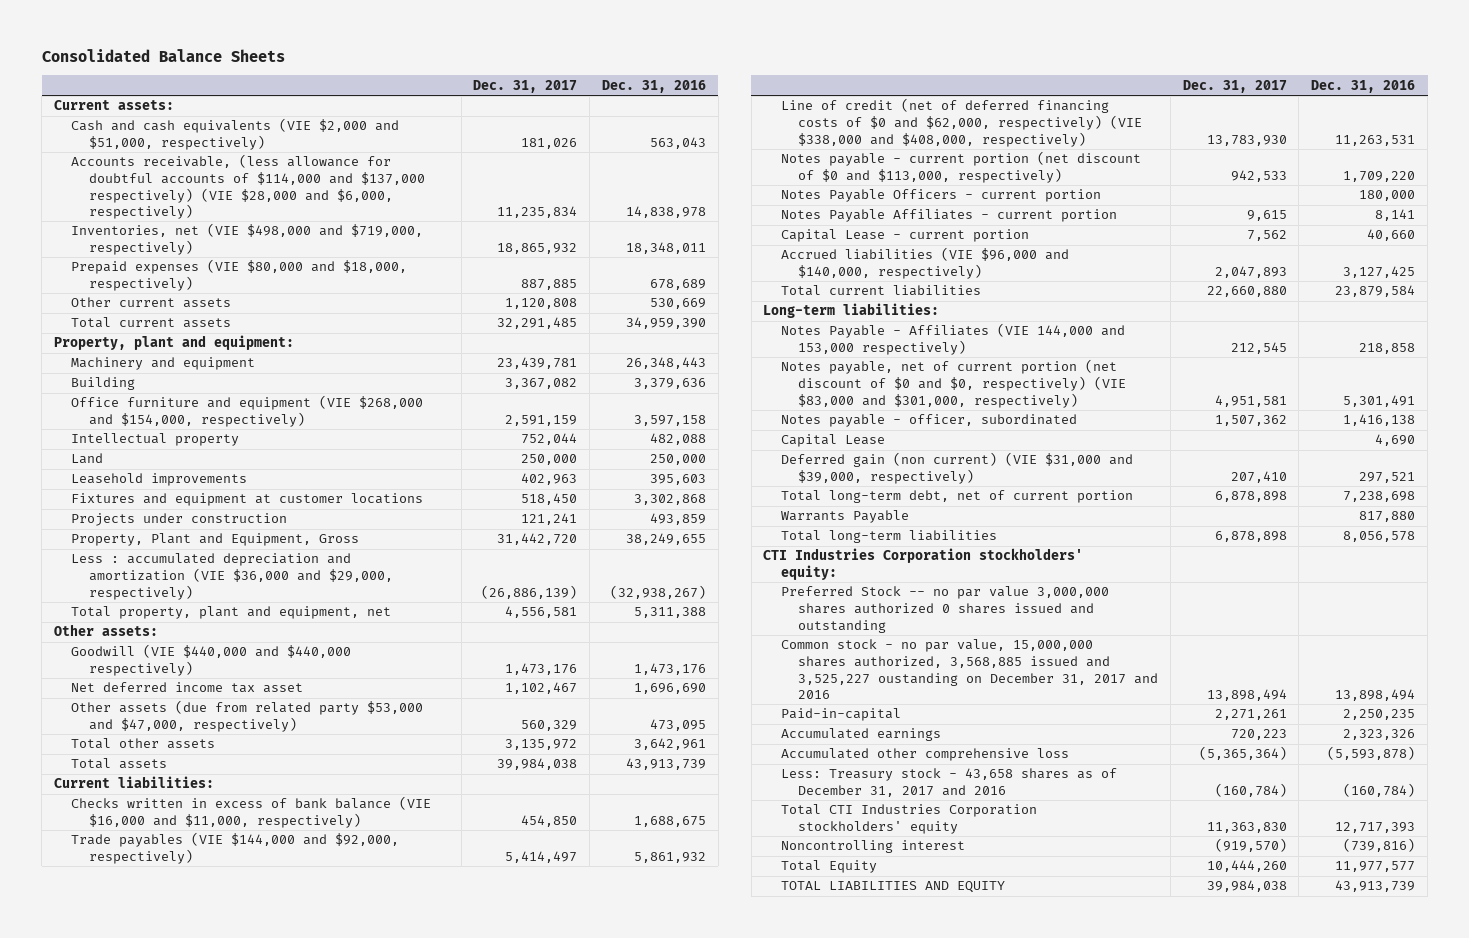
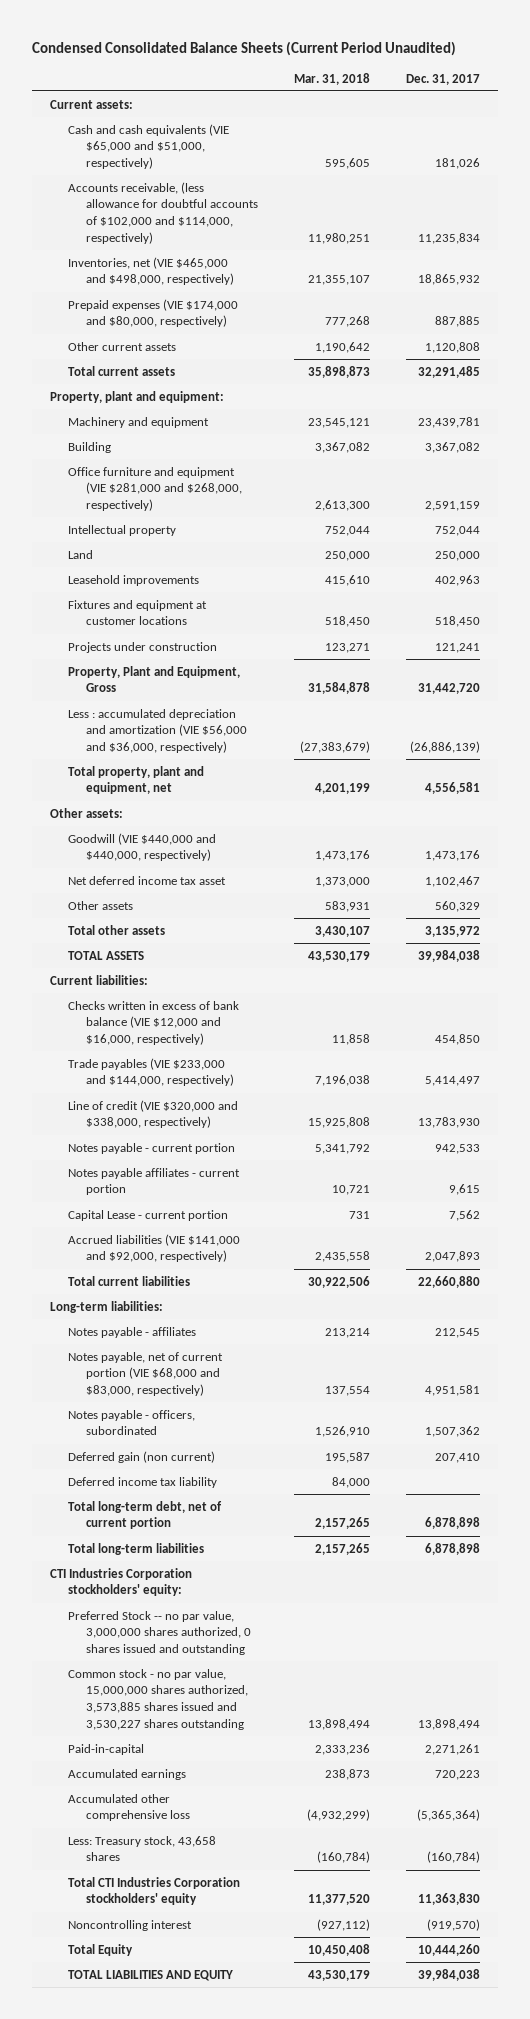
- Consolidated Balance Sheets
+ Condensed Consolidated Balance Sheets (Current Period Unaudited)
- | Dec. 31, 2017 | Dec. 31, 2016
+ | Mar. 31, 2018 | Dec. 31, 2017
- Cash and cash equivalents (VIE $2,000 and $51,000, respectively) | 181,026 | 563,043
- Accounts receivable, (less allowance for doubtful accounts of $114,000 and $137,000 respectively) (VIE $28,000 and $6,000, respectively) | 11,235,834 | 14,838,978
- Inventories, net (VIE $498,000 and $719,000, respectively) | 18,865,932 | 18,348,011
- Prepaid expenses (VIE $80,000 and $18,000, respectively) | 887,885 | 678,689
+ Cash and cash equivalents (VIE $65,000 and $51,000, respectively) | 595,605 | 181,026
+ Accounts receivable, (less allowance for doubtful accounts of $102,000 and $114,000, respectively) | 11,980,251 | 11,235,834
+ Inventories, net (VIE $465,000 and $498,000, respectively) | 21,355,107 | 18,865,932
+ Prepaid expenses (VIE $174,000 and $80,000, respectively) | 777,268 | 887,885
- Office furniture and equipment (VIE $268,000 and $154,000, respectively) | 2,591,159 | 3,597,158
+ Office furniture and equipment (VIE $281,000 and $268,000, respectively) | 2,613,300 | 2,591,159
- Less : accumulated depreciation and amortization (VIE $36,000 and $29,000, respectively) | (26,886,139) | (32,938,267)
+ Less : accumulated depreciation and amortization (VIE $56,000 and $36,000, respectively) | (27,383,679) | (26,886,139)
- Goodwill (VIE $440,000 and $440,000 respectively) | 1,473,176 | 1,473,176
+ Goodwill (VIE $440,000 and $440,000, respectively) | 1,473,176 | 1,473,176
- Other assets (due from related party $53,000 and $47,000, respectively) | 560,329 | 473,095
+ Other assets | 583,931 | 560,329
- Total assets | 39,984,038 | 43,913,739
+ TOTAL ASSETS | 43,530,179 | 39,984,038
- Checks written in excess of bank balance (VIE $16,000 and $11,000, respectively) | 454,850 | 1,688,675
- Trade payables (VIE $144,000 and $92,000, respectively) | 5,414,497 | 5,861,932
- Line of credit (net of deferred financing costs of $0 and $62,000, respectively) (VIE $338,000 and $408,000, respectively) | 13,783,930 | 11,263,531
- Notes payable - current portion (net discount of $0 and $113,000, respectively) | 942,533 | 1,709,220
- Notes Payable Officers - current portion | | 180,000
- Notes Payable Affiliates - current portion | 9,615 | 8,141
+ Checks written in excess of bank balance (VIE $12,000 and $16,000, respectively) | 11,858 | 454,850
+ Trade payables (VIE $233,000 and $144,000, respectively) | 7,196,038 | 5,414,497
+ Line of credit (VIE $320,000 and $338,000, respectively) | 15,925,808 | 13,783,930
+ Notes payable - current portion | 5,341,792 | 942,533
+ Notes payable affiliates - current portion | 10,721 | 9,615
- Accrued liabilities (VIE $96,000 and $140,000, respectively) | 2,047,893 | 3,127,425
+ Accrued liabilities (VIE $141,000 and $92,000, respectively) | 2,435,558 | 2,047,893
- Notes Payable - Affiliates (VIE 144,000 and 153,000 respectively) | 212,545 | 218,858
- Notes payable, net of current portion (net discount of $0 and $0, respectively) (VIE $83,000 and $301,000, respectively) | 4,951,581 | 5,301,491
- Notes payable - officer, subordinated | 1,507,362 | 1,416,138
- Capital Lease | | 4,690
- Deferred gain (non current) (VIE $31,000 and $39,000, respectively) | 207,410 | 297,521
+ Notes payable - affiliates | 213,214 | 212,545
+ Notes payable, net of current portion (VIE $68,000 and $83,000, respectively) | 137,554 | 4,951,581
+ Notes payable - officers, subordinated | 1,526,910 | 1,507,362
+ Deferred gain (non current) | 195,587 | 207,410
+ Deferred income tax liability | 84,000 |
- Warrants Payable | | 817,880
- Preferred Stock -- no par value 3,000,000 shares authorized 0 shares issued and outstanding
- Common stock - no par value, 15,000,000 shares authorized, 3,568,885 issued and 3,525,227 oustanding on December 31, 2017 and 2016 | 13,898,494 | 13,898,494
+ Preferred Stock -- no par value, 3,000,000 shares authorized, 0 shares issued and outstanding
+ Common stock - no par value, 15,000,000 shares authorized, 3,573,885 shares issued and 3,530,227 shares outstanding | 13,898,494 | 13,898,494
- Less: Treasury stock - 43,658 shares as of December 31, 2017 and 2016 | (160,784) | (160,784)
+ Less: Treasury stock, 43,658 shares | (160,784) | (160,784)

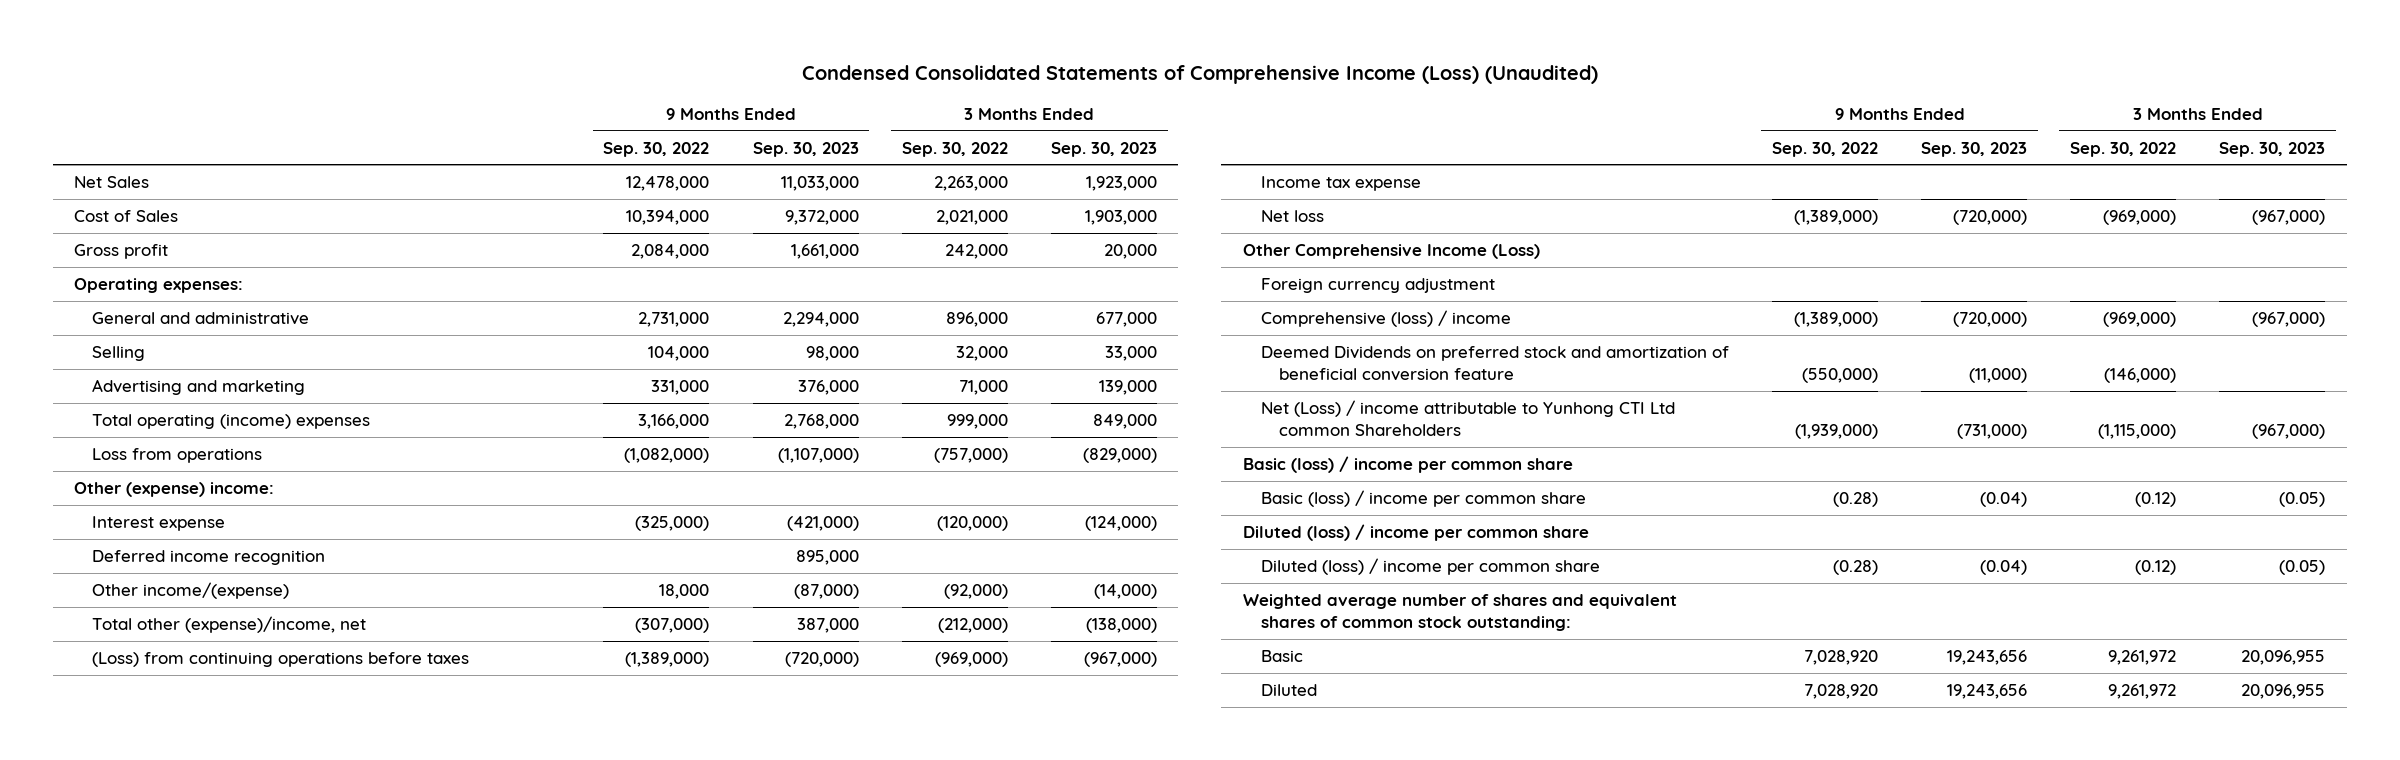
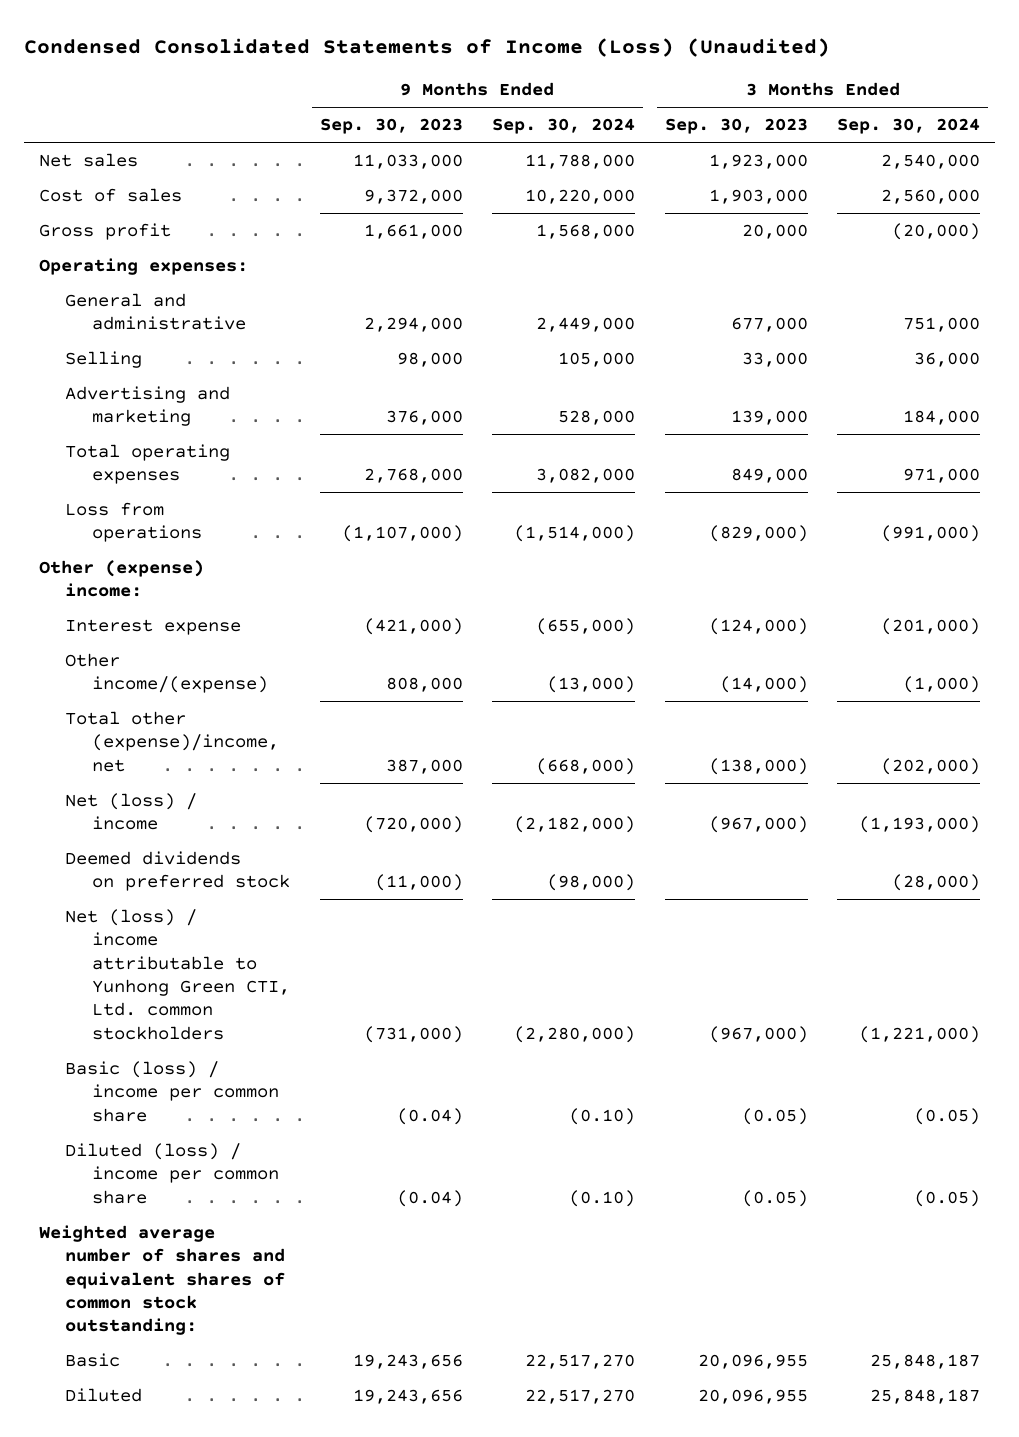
- Condensed Consolidated Statements of Comprehensive Income (Loss) (Unaudited)
+ Condensed Consolidated Statements of Income (Loss) (Unaudited)
- | 9 Months Ended Sep. 30, 2022 | 9 Months Ended Sep. 30, 2023 | 3 Months Ended Sep. 30, 2022 | 3 Months Ended Sep. 30, 2023
+ | 9 Months Ended Sep. 30, 2023 | 9 Months Ended Sep. 30, 2024 | 3 Months Ended Sep. 30, 2023 | 3 Months Ended Sep. 30, 2024
- Net Sales | 12,478,000 | 11,033,000 | 2,263,000 | 1,923,000
- Cost of Sales | 10,394,000 | 9,372,000 | 2,021,000 | 1,903,000
+ Net sales | 11,033,000 | 11,788,000 | 1,923,000 | 2,540,000
+ Cost of sales | 9,372,000 | 10,220,000 | 1,903,000 | 2,560,000
- Total operating (income) expenses | 3,166,000 | 2,768,000 | 999,000 | 849,000
+ Total operating expenses | 2,768,000 | 3,082,000 | 849,000 | 971,000
- Deferred income recognition | | 895,000 | |
- Other income/(expense) | 18,000 | (87,000) | (92,000) | (14,000)
+ Other income/(expense) | 808,000 | (13,000) | (14,000) | (1,000)
- (Loss) from continuing operations before taxes | (1,389,000) | (720,000) | (969,000) | (967,000)
- Income tax expense
- Net loss | (1,389,000) | (720,000) | (969,000) | (967,000)
- Other Comprehensive Income (Loss)
- Foreign currency adjustment
- Comprehensive (loss) / income | (1,389,000) | (720,000) | (969,000) | (967,000)
- Deemed Dividends on preferred stock and amortization of beneficial conversion feature | (550,000) | (11,000) | (146,000) |
- Net (Loss) / income attributable to Yunhong CTI Ltd common Shareholders | (1,939,000) | (731,000) | (1,115,000) | (967,000)
- Basic (loss) / income per common share
+ Net (loss) / income | (720,000) | (2,182,000) | (967,000) | (1,193,000)
+ Deemed dividends on preferred stock | (11,000) | (98,000) | | (28,000)
+ Net (loss) / income attributable to Yunhong Green CTI, Ltd. common stockholders | (731,000) | (2,280,000) | (967,000) | (1,221,000)
- Diluted (loss) / income per common share

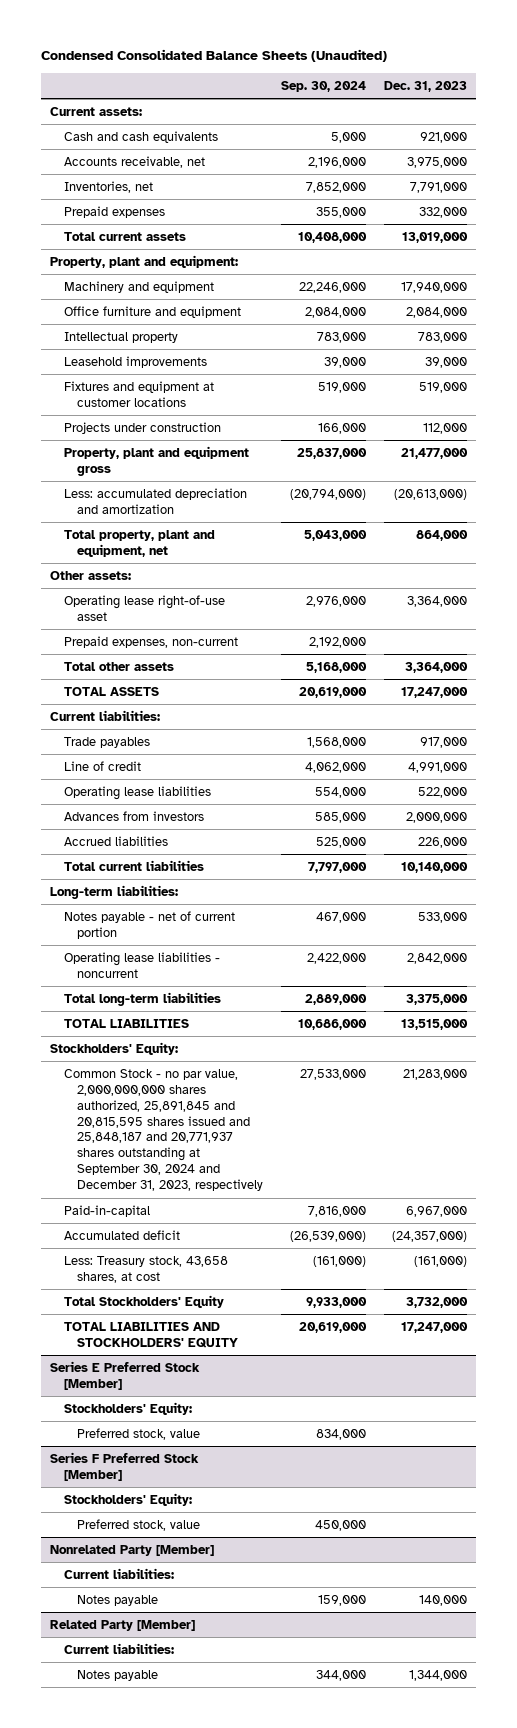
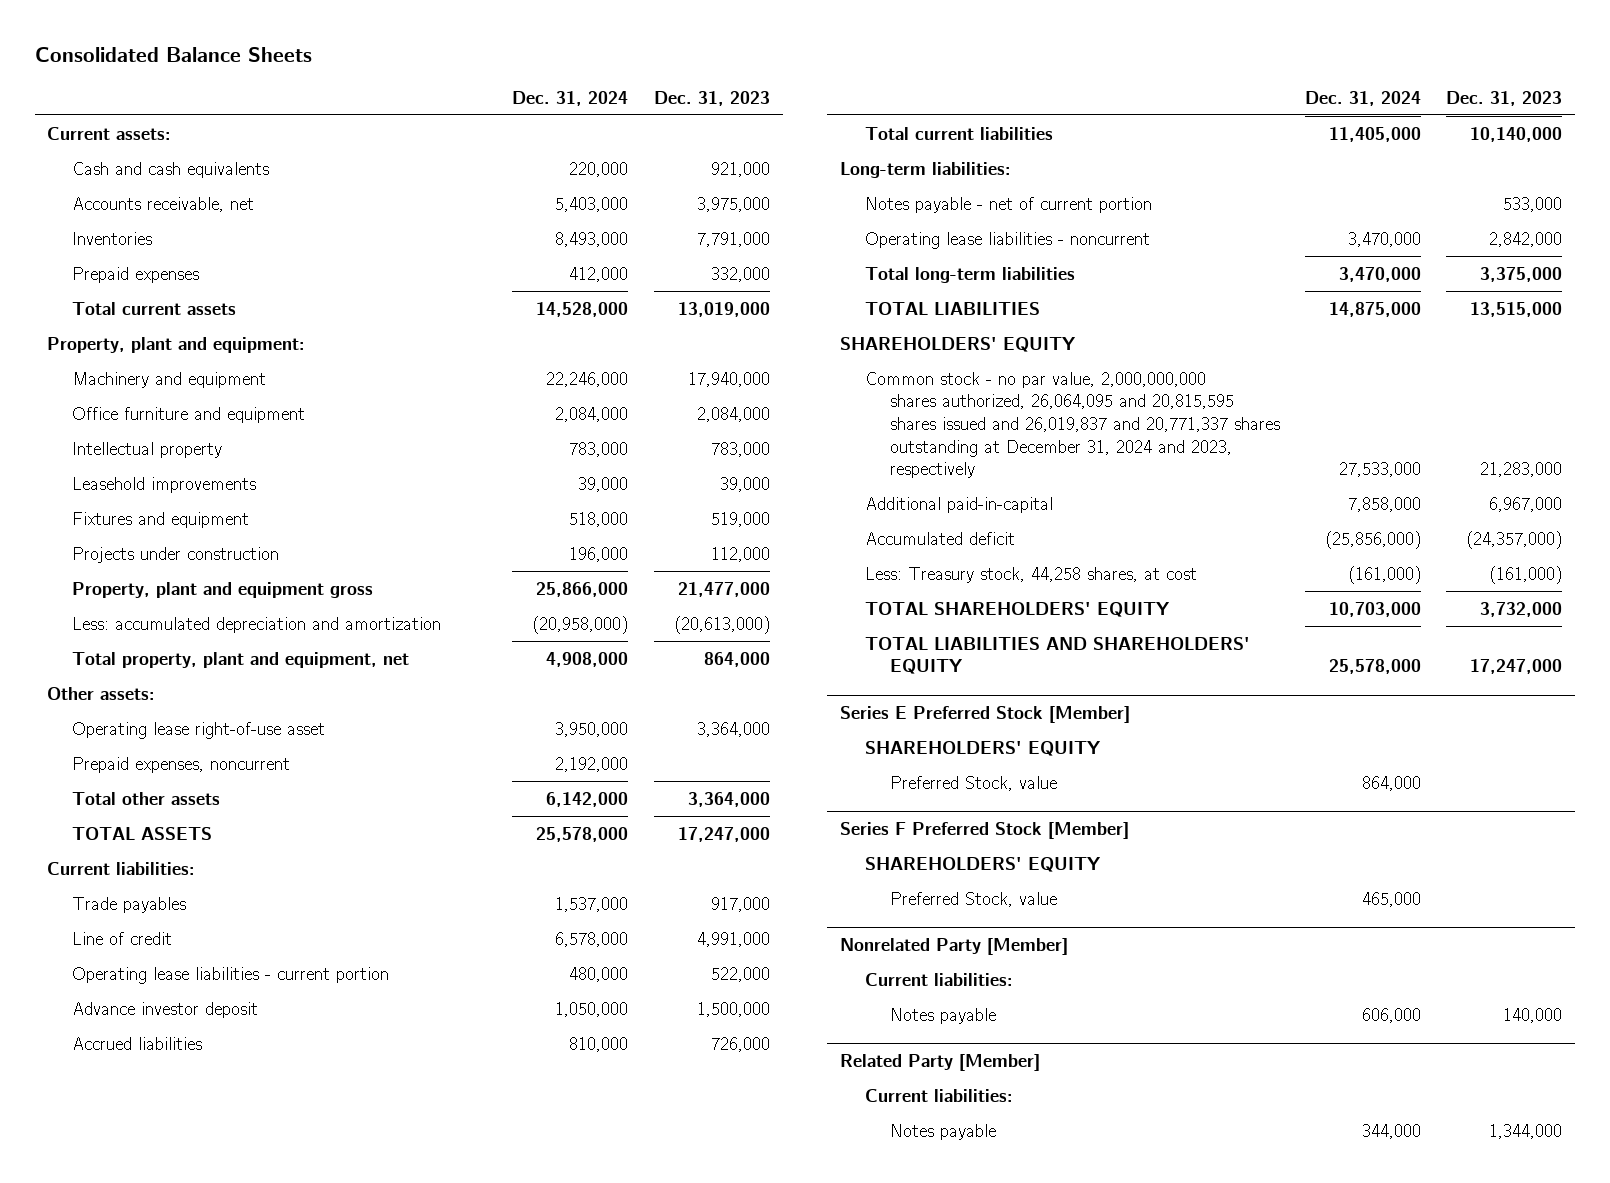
- Condensed Consolidated Balance Sheets (Unaudited)
+ Consolidated Balance Sheets
- | Sep. 30, 2024 | Dec. 31, 2023
+ | Dec. 31, 2024 | Dec. 31, 2023
- Inventories, net | 7,852,000 | 7,791,000
+ Inventories | 8,493,000 | 7,791,000
- Fixtures and equipment at customer locations | 519,000 | 519,000
+ Fixtures and equipment | 518,000 | 519,000
- Prepaid expenses, non-current | 2,192,000 |
+ Prepaid expenses, noncurrent | 2,192,000 |
- Operating lease liabilities | 554,000 | 522,000
- Advances from investors | 585,000 | 2,000,000
- Accrued liabilities | 525,000 | 226,000
+ Operating lease liabilities - current portion | 480,000 | 522,000
+ Advance investor deposit | 1,050,000 | 1,500,000
+ Accrued liabilities | 810,000 | 726,000
- Stockholders' Equity:
- Common Stock - no par value, 2,000,000,000 shares authorized, 25,891,845 and 20,815,595 shares issued and 25,848,187 and 20,771,937 shares outstanding at September 30, 2024 and December 31, 2023, respectively | 27,533,000 | 21,283,000
- Paid-in-capital | 7,816,000 | 6,967,000
+ SHAREHOLDERS' EQUITY
+ Common stock - no par value, 2,000,000,000 shares authorized, 26,064,095 and 20,815,595 shares issued and 26,019,837 and 20,771,337 shares outstanding at December 31, 2024 and 2023, respectively | 27,533,000 | 21,283,000
+ Additional paid-in-capital | 7,858,000 | 6,967,000
- Less: Treasury stock, 43,658 shares, at cost | (161,000) | (161,000)
- Total Stockholders' Equity | 9,933,000 | 3,732,000
- TOTAL LIABILITIES AND STOCKHOLDERS' EQUITY | 20,619,000 | 17,247,000
+ Less: Treasury stock, 44,258 shares, at cost | (161,000) | (161,000)
+ TOTAL SHAREHOLDERS' EQUITY | 10,703,000 | 3,732,000
+ TOTAL LIABILITIES AND SHAREHOLDERS' EQUITY | 25,578,000 | 17,247,000
@ Series E Preferred Stock [Member]
- Stockholders' Equity:
- Preferred stock, value | 834,000 |
+ SHAREHOLDERS' EQUITY
+ Preferred Stock, value | 864,000 |
@ Series F Preferred Stock [Member]
- Stockholders' Equity:
- Preferred stock, value | 450,000 |
+ SHAREHOLDERS' EQUITY
+ Preferred Stock, value | 465,000 |

